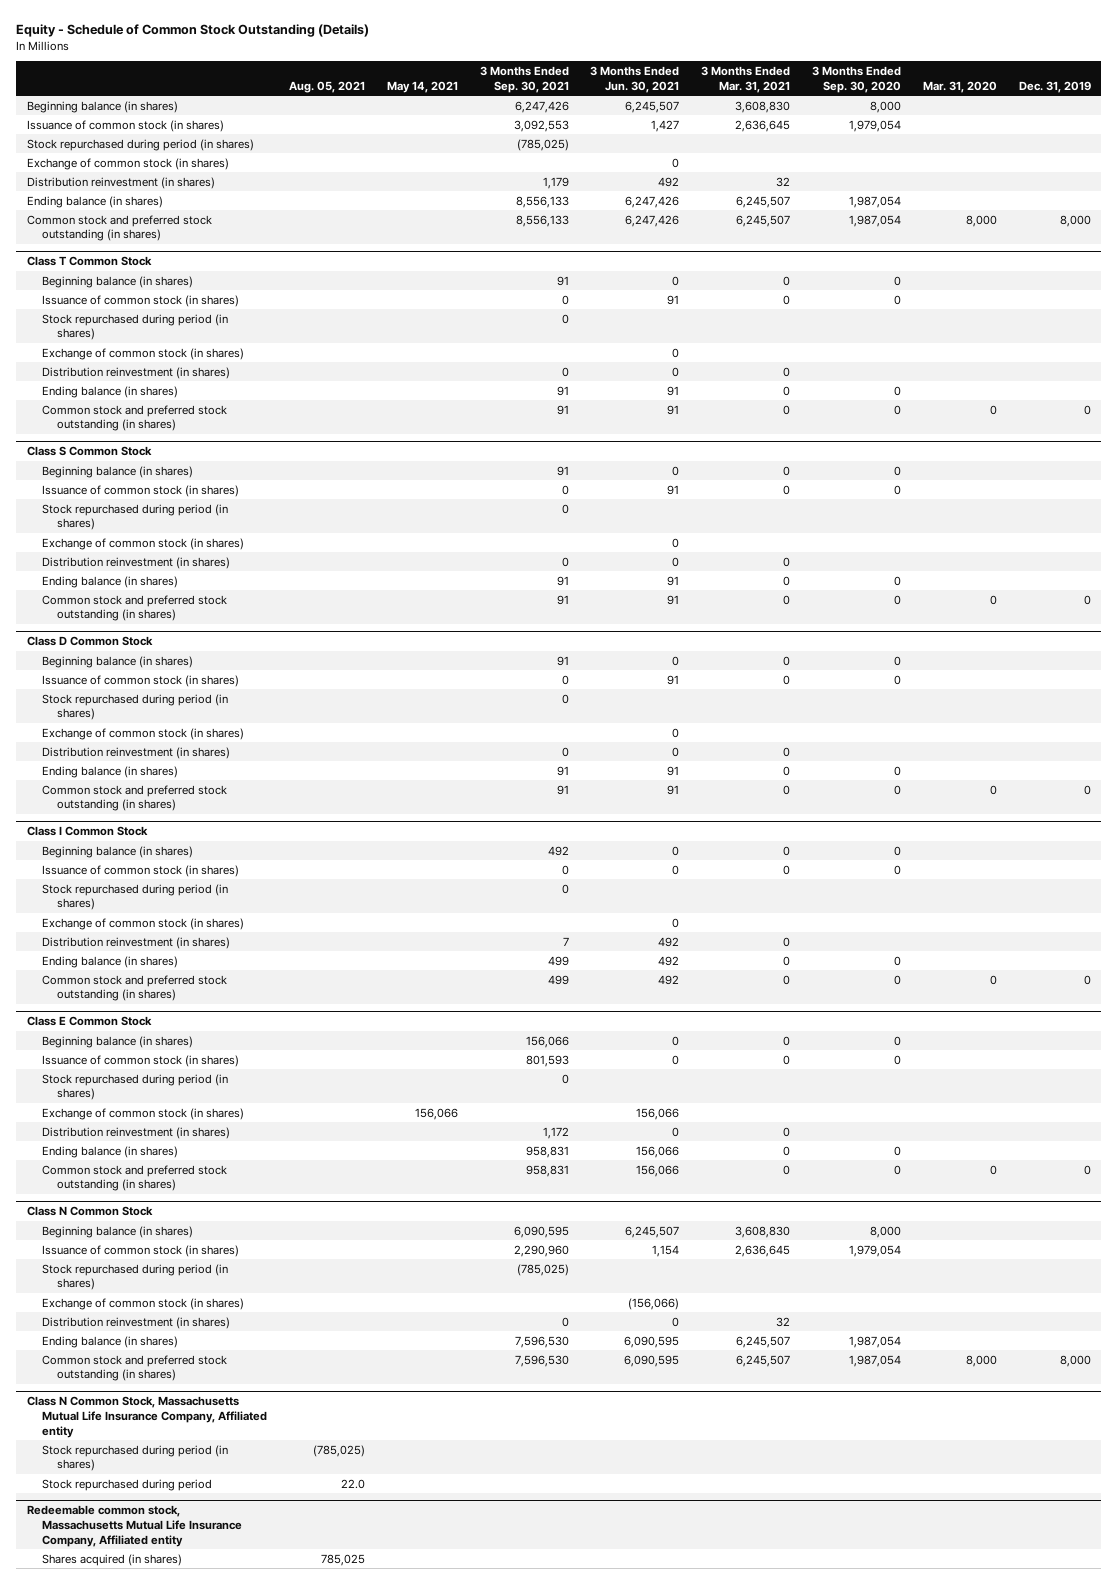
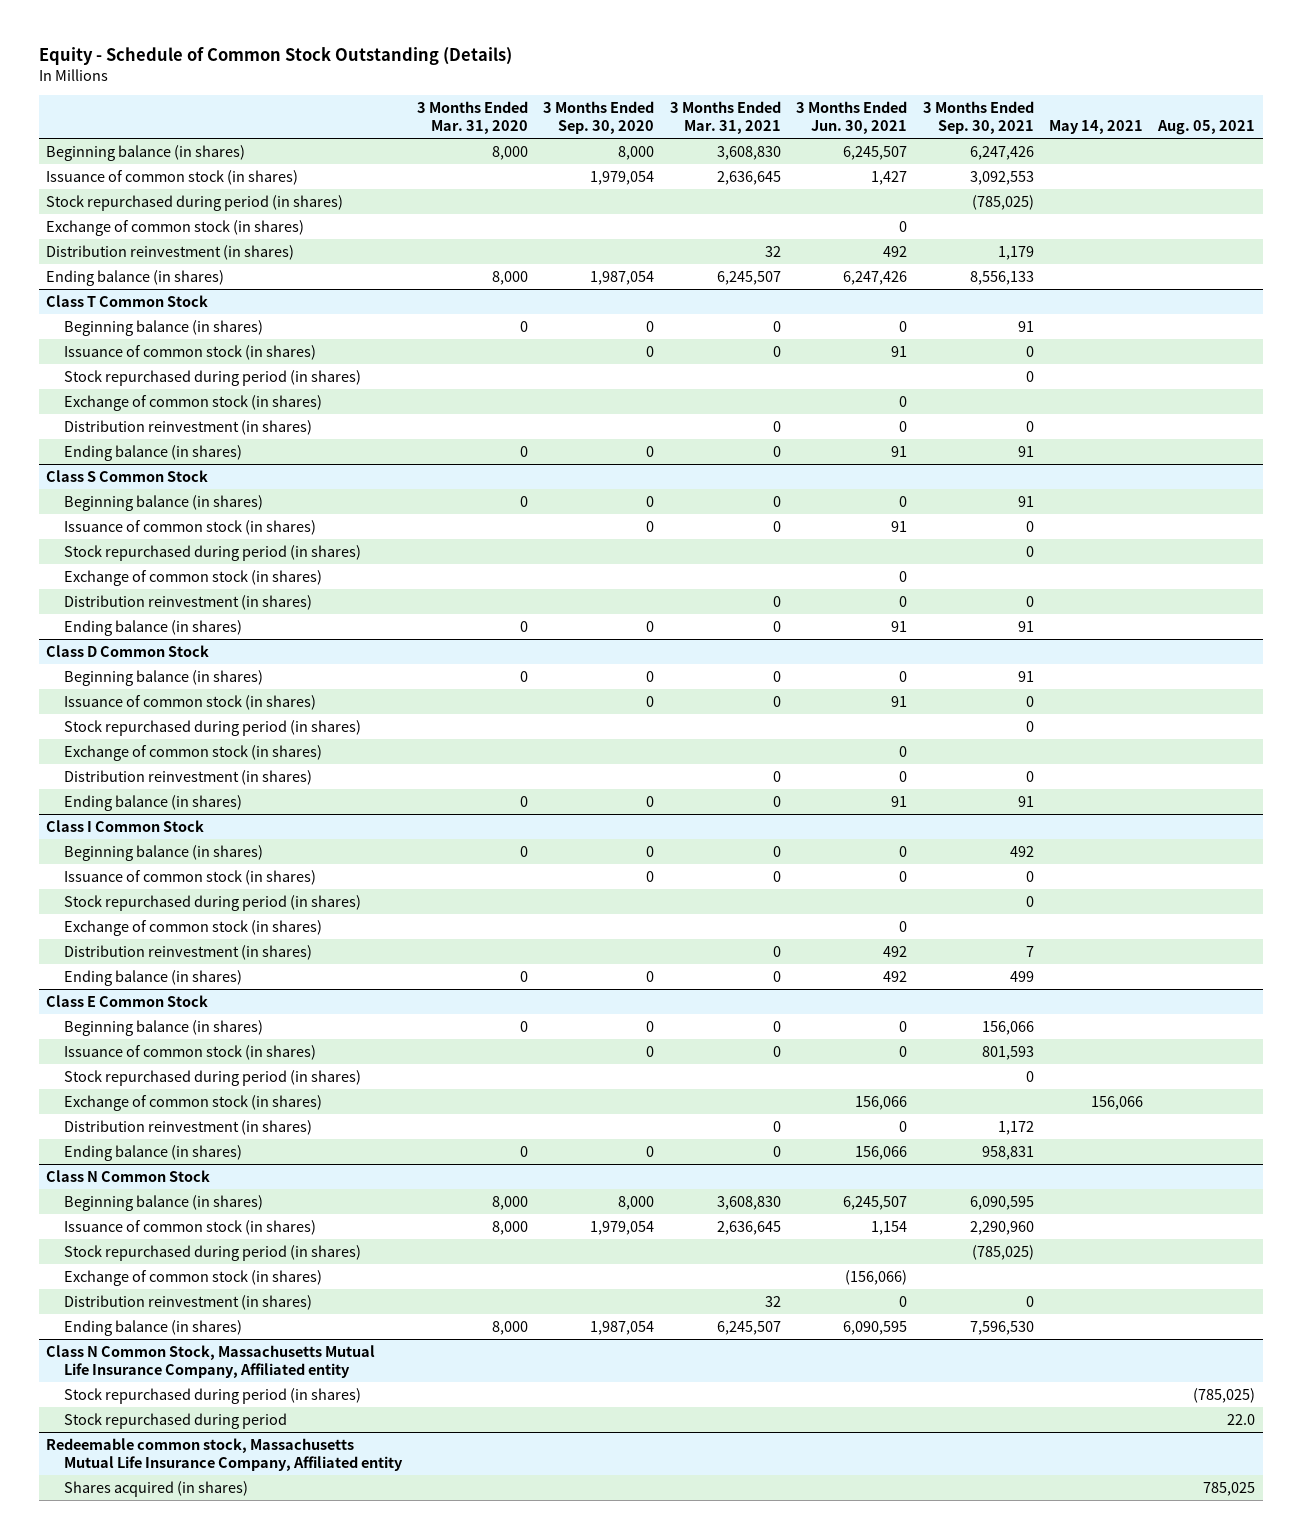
- | Aug. 05, 2021 | May 14, 2021 | 3 Months Ended Sep. 30, 2021 | 3 Months Ended Jun. 30, 2021 | 3 Months Ended Mar. 31, 2021 | 3 Months Ended Sep. 30, 2020 | Mar. 31, 2020 | Dec. 31, 2019
+ | 3 Months Ended Mar. 31, 2020 | 3 Months Ended Sep. 30, 2020 | 3 Months Ended Mar. 31, 2021 | 3 Months Ended Jun. 30, 2021 | 3 Months Ended Sep. 30, 2021 | May 14, 2021 | Aug. 05, 2021
- Common stock and preferred stock outstanding (in shares) | | | 8,556,133 | 6,247,426 | 6,245,507 | 1,987,054 | 8,000 | 8,000
@ Class T Common Stock
- Common stock and preferred stock outstanding (in shares) | | | 91 | 91 | 0 | 0 | 0 | 0
@ Class S Common Stock
- Common stock and preferred stock outstanding (in shares) | | | 91 | 91 | 0 | 0 | 0 | 0
@ Class D Common Stock
- Common stock and preferred stock outstanding (in shares) | | | 91 | 91 | 0 | 0 | 0 | 0
@ Class I Common Stock
- Common stock and preferred stock outstanding (in shares) | | | 499 | 492 | 0 | 0 | 0 | 0
@ Class E Common Stock
- Common stock and preferred stock outstanding (in shares) | | | 958,831 | 156,066 | 0 | 0 | 0 | 0
@ Class N Common Stock
- Common stock and preferred stock outstanding (in shares) | | | 7,596,530 | 6,090,595 | 6,245,507 | 1,987,054 | 8,000 | 8,000

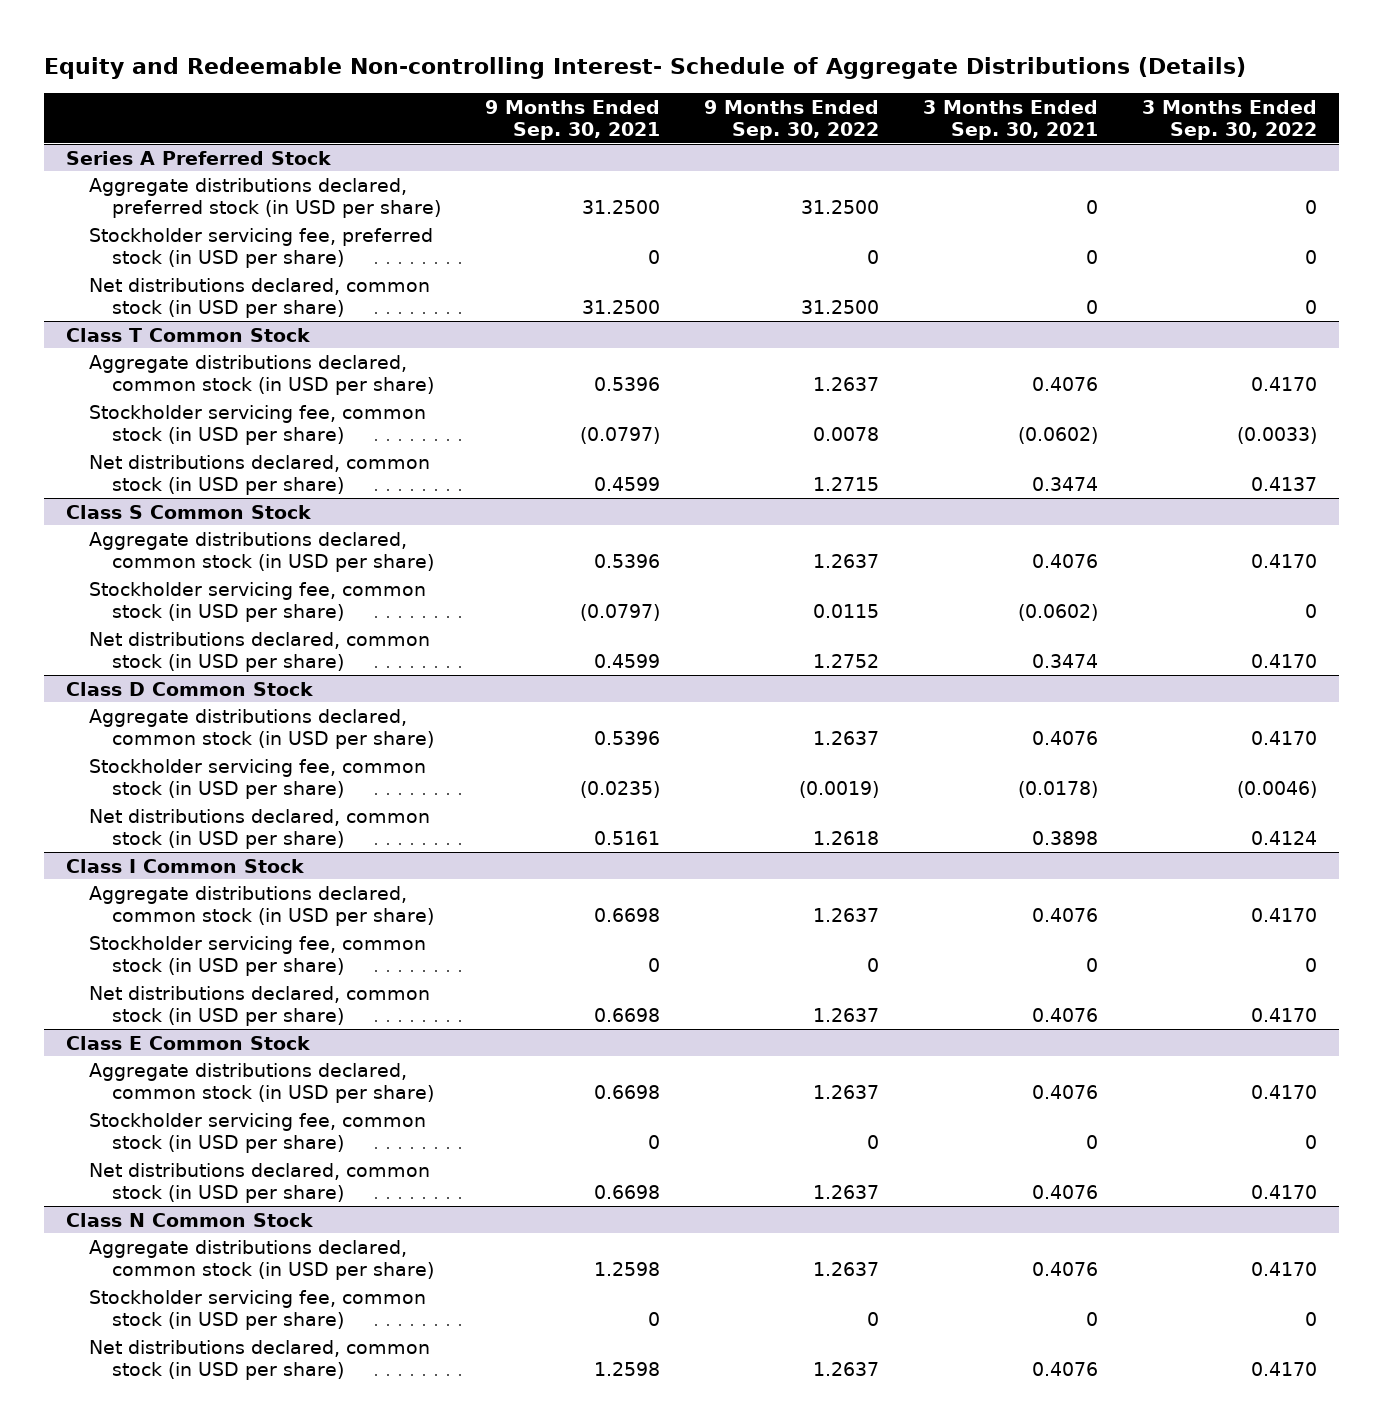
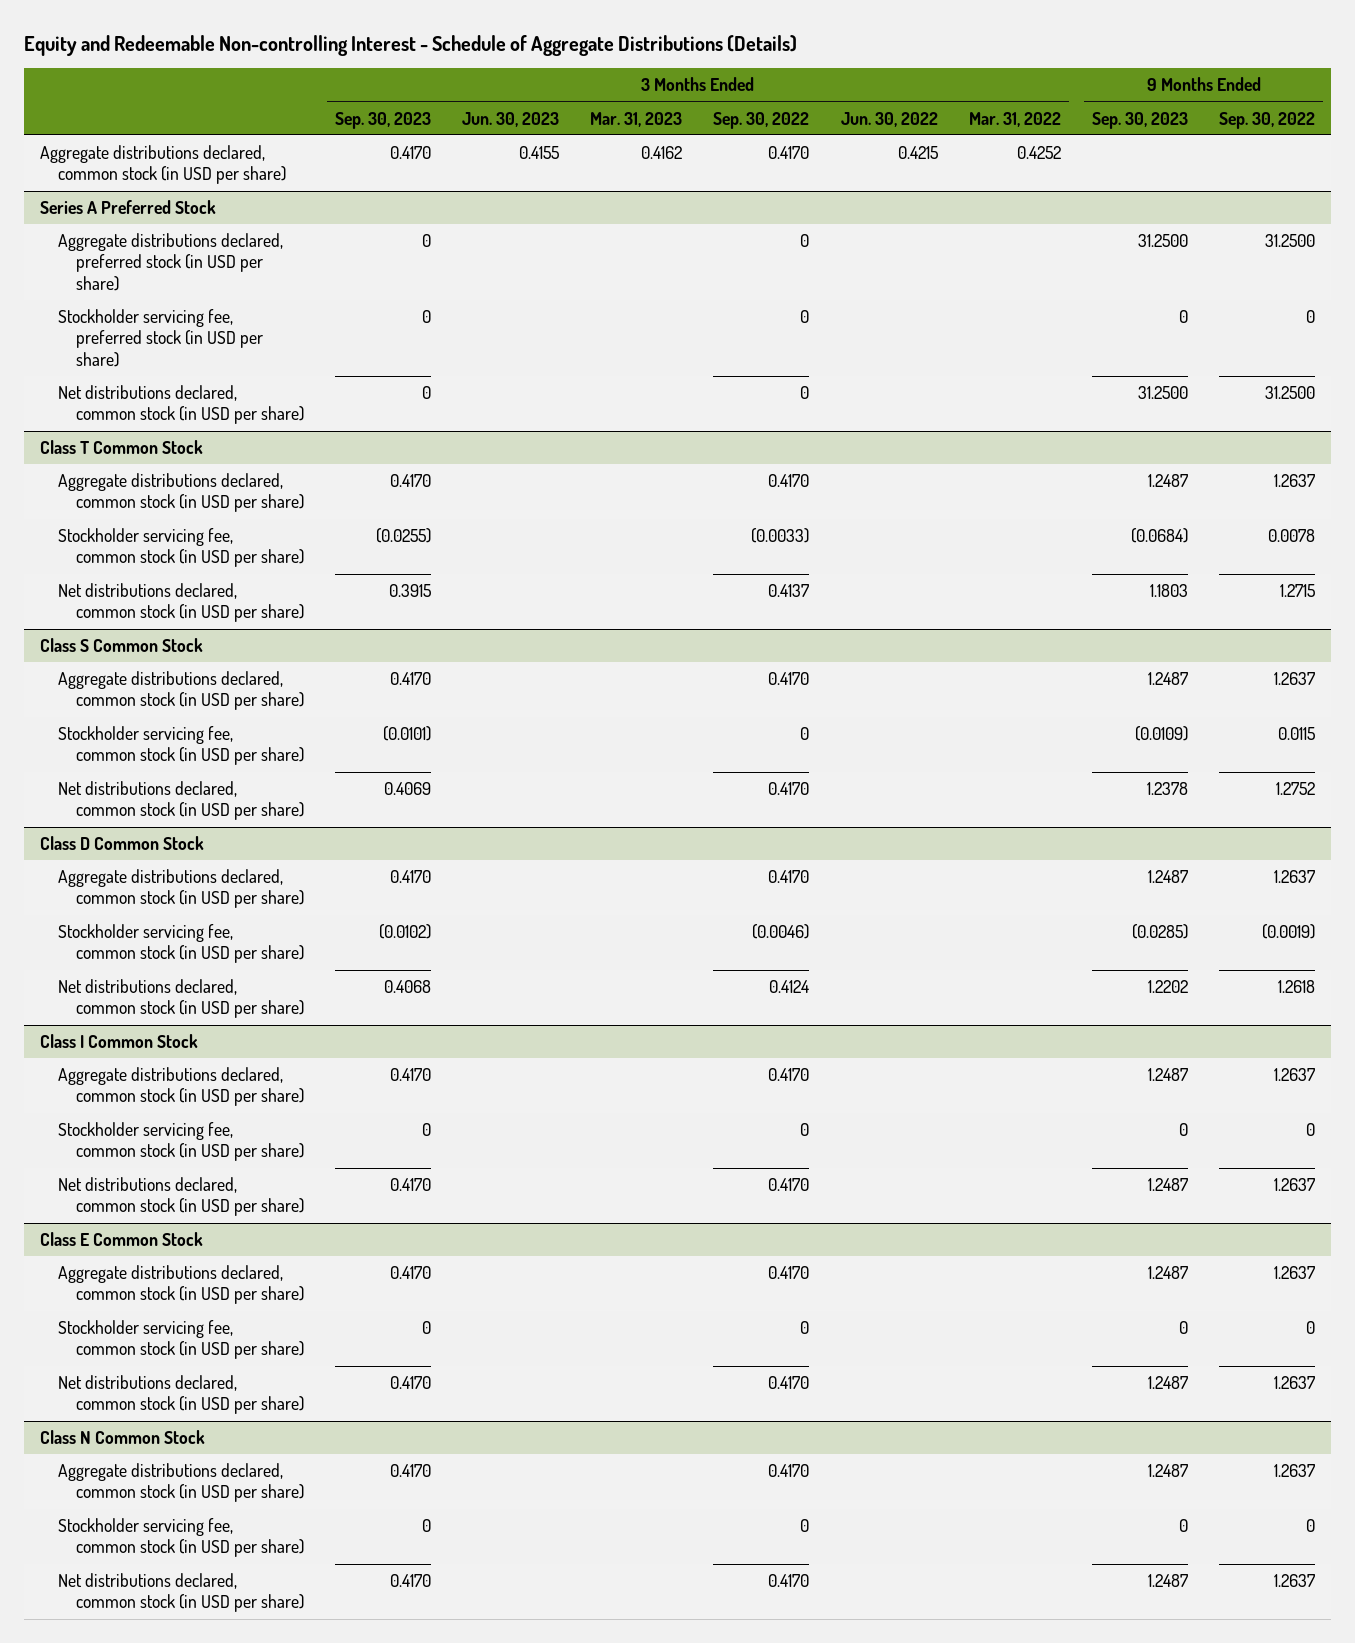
- Equity and Redeemable Non-controlling Interest- Schedule of Aggregate Distributions (Details)
+ Equity and Redeemable Non-controlling Interest - Schedule of Aggregate Distributions (Details)
- | 9 Months Ended Sep. 30, 2021 | 9 Months Ended Sep. 30, 2022 | 3 Months Ended Sep. 30, 2021 | 3 Months Ended Sep. 30, 2022
+ | 3 Months Ended Sep. 30, 2023 | 3 Months Ended Jun. 30, 2023 | 3 Months Ended Mar. 31, 2023 | 3 Months Ended Sep. 30, 2022 | 3 Months Ended Jun. 30, 2022 | 3 Months Ended Mar. 31, 2022 | 9 Months Ended Sep. 30, 2023 | 9 Months Ended Sep. 30, 2022
+ Aggregate distributions declared, common stock (in USD per share) | 0.4170 | 0.4155 | 0.4162 | 0.4170 | 0.4215 | 0.4252 | |

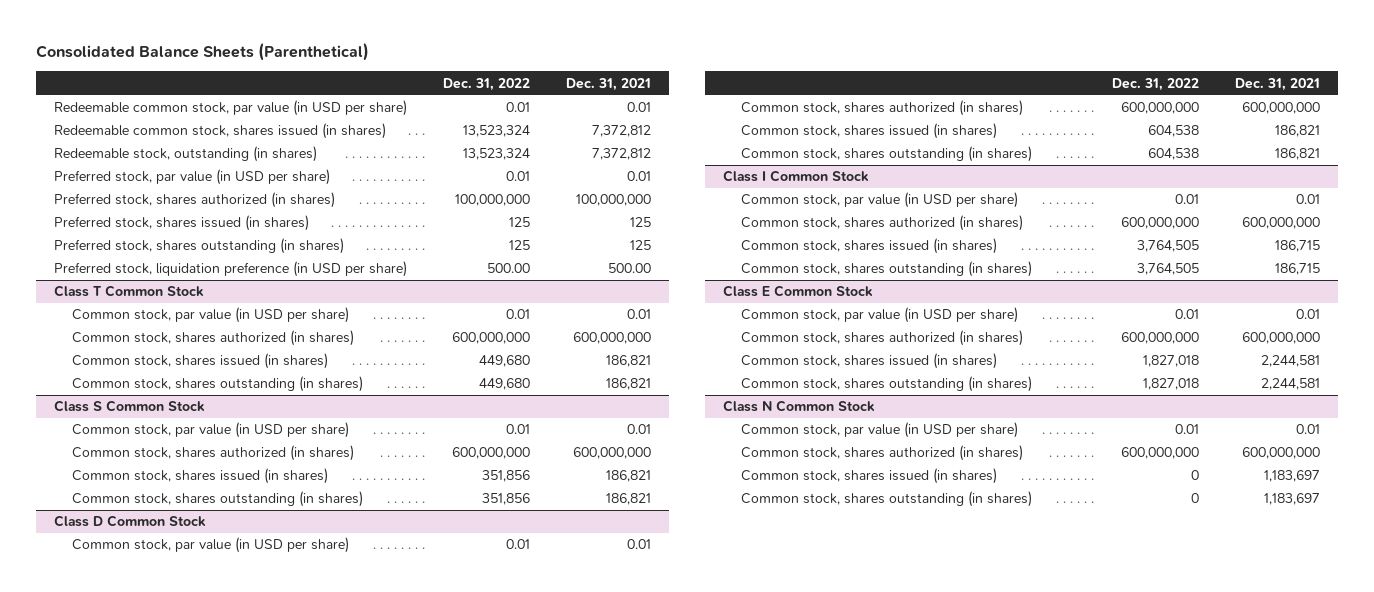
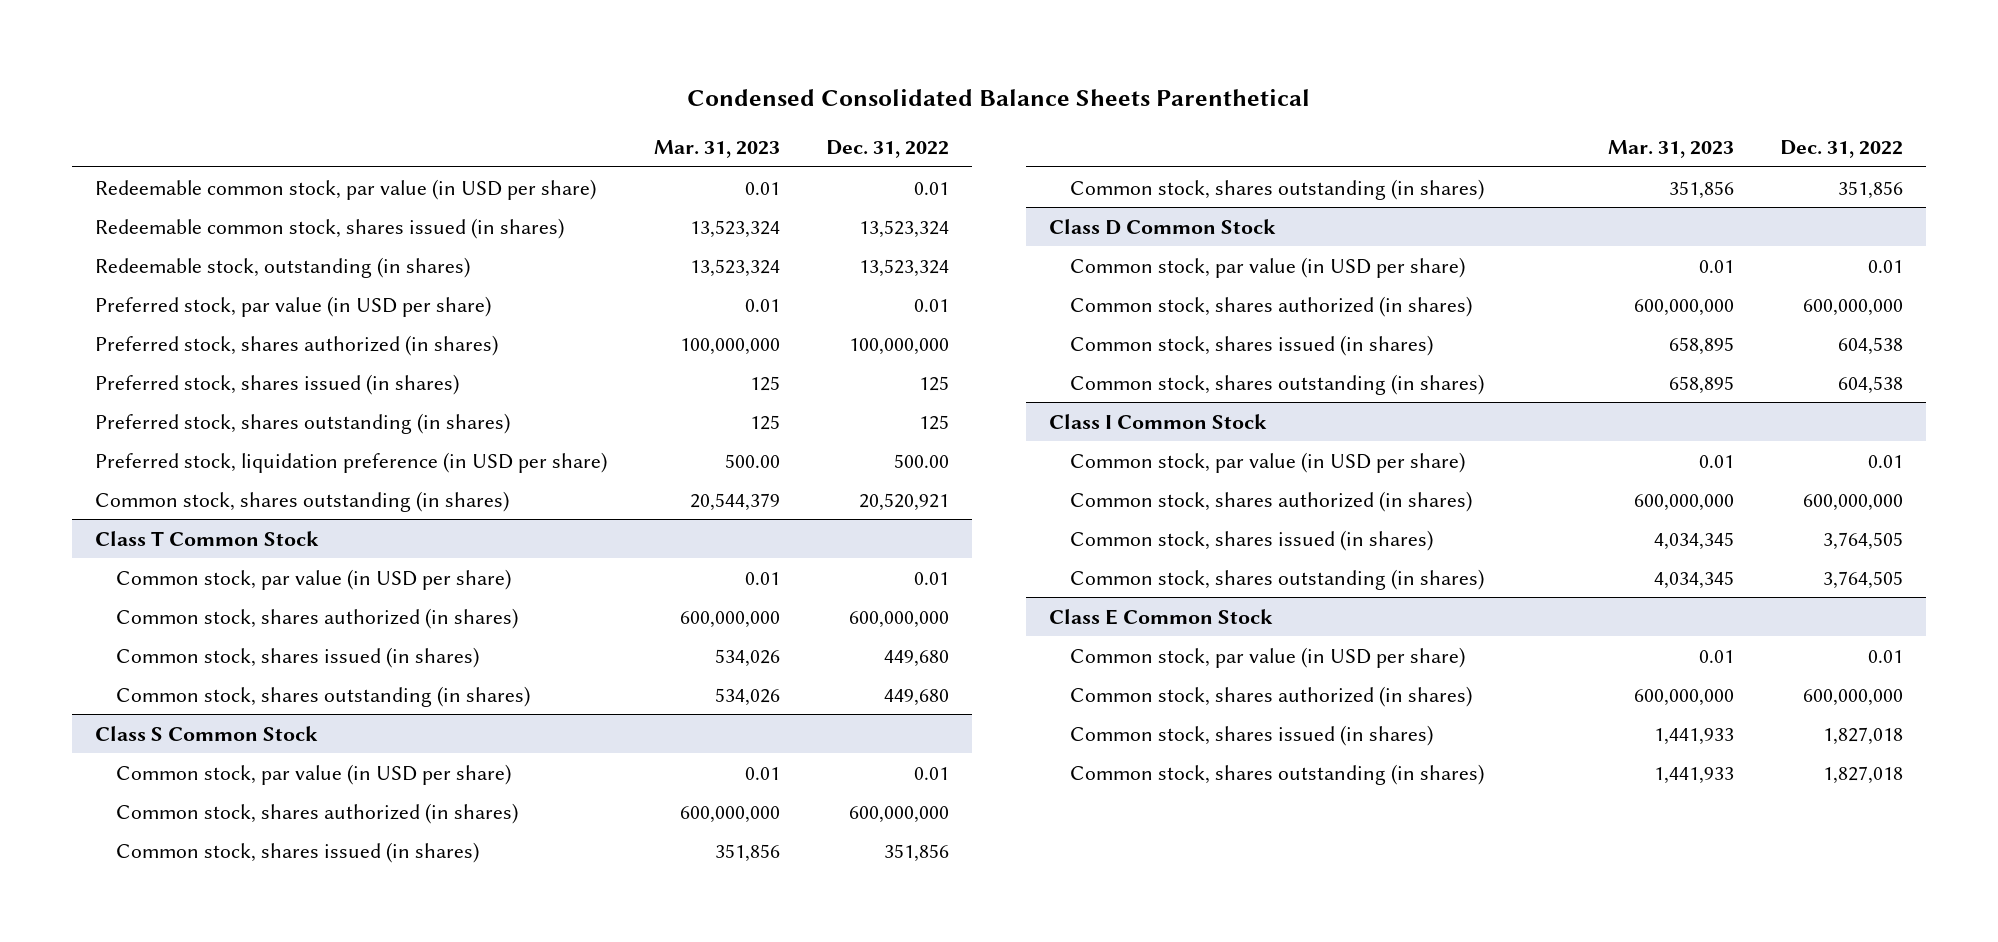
- Consolidated Balance Sheets (Parenthetical)
+ Condensed Consolidated Balance Sheets Parenthetical
- | Dec. 31, 2022 | Dec. 31, 2021
+ | Mar. 31, 2023 | Dec. 31, 2022
+ Common stock, shares outstanding (in shares) | 20,544,379 | 20,520,921
- Class N Common Stock
- Common stock, par value (in USD per share) | 0.01 | 0.01
- Common stock, shares authorized (in shares) | 600,000,000 | 600,000,000
- Common stock, shares issued (in shares) | 0 | 1,183,697
- Common stock, shares outstanding (in shares) | 0 | 1,183,697

